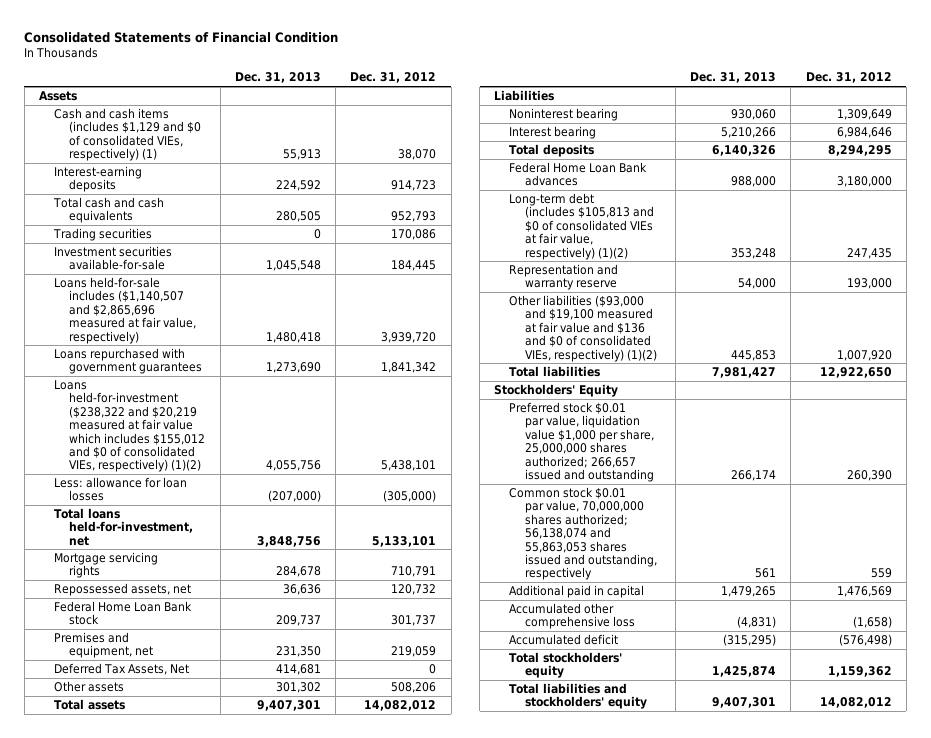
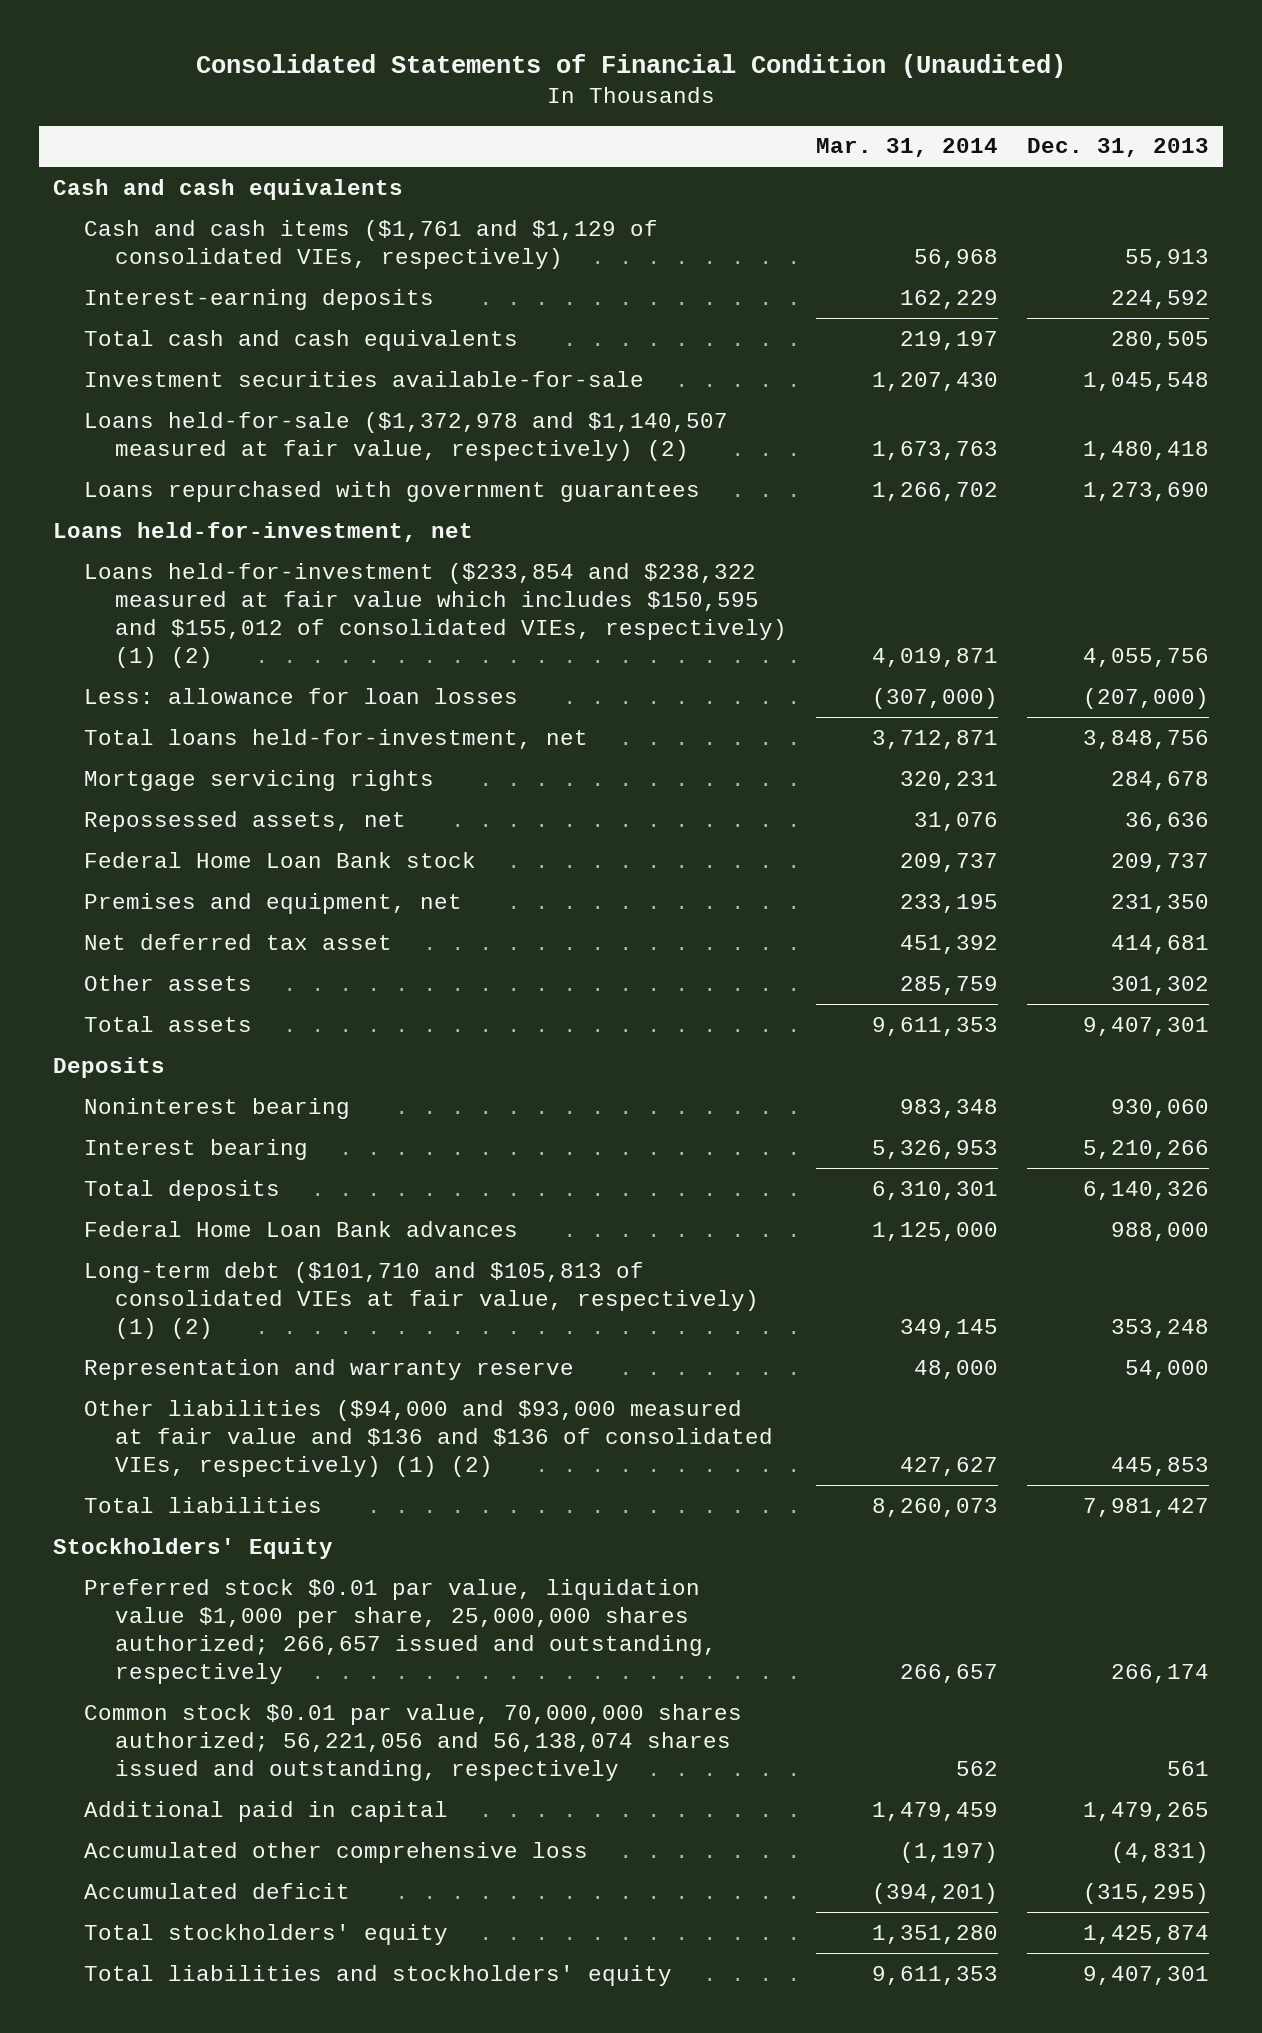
- Consolidated Statements of Financial Condition
+ Consolidated Statements of Financial Condition (Unaudited)
- | Dec. 31, 2013 | Dec. 31, 2012
+ | Mar. 31, 2014 | Dec. 31, 2013
- Assets
- Cash and cash items (includes $1,129 and $0 of consolidated VIEs, respectively) (1) | 55,913 | 38,070
+ Cash and cash equivalents
+ Cash and cash items ($1,761 and $1,129 of consolidated VIEs, respectively) | 56,968 | 55,913
- Trading securities | 0 | 170,086
- Loans held-for-sale includes ($1,140,507 and $2,865,696 measured at fair value, respectively) | 1,480,418 | 3,939,720
+ Loans held-for-sale ($1,372,978 and $1,140,507 measured at fair value, respectively) (2) | 1,673,763 | 1,480,418
- Loans held-for-investment ($238,322 and $20,219 measured at fair value which includes $155,012 and $0 of consolidated VIEs, respectively) (1)(2) | 4,055,756 | 5,438,101
+ Loans held-for-investment, net
+ Loans held-for-investment ($233,854 and $238,322 measured at fair value which includes $150,595 and $155,012 of consolidated VIEs, respectively) (1) (2) | 4,019,871 | 4,055,756
- Deferred Tax Assets, Net | 414,681 | 0
+ Net deferred tax asset | 451,392 | 414,681
- Liabilities
+ Deposits
- Long-term debt (includes $105,813 and $0 of consolidated VIEs at fair value, respectively) (1)(2) | 353,248 | 247,435
+ Long-term debt ($101,710 and $105,813 of consolidated VIEs at fair value, respectively) (1) (2) | 349,145 | 353,248
- Other liabilities ($93,000 and $19,100 measured at fair value and $136 and $0 of consolidated VIEs, respectively) (1)(2) | 445,853 | 1,007,920
+ Other liabilities ($94,000 and $93,000 measured at fair value and $136 and $136 of consolidated VIEs, respectively) (1) (2) | 427,627 | 445,853
- Preferred stock $0.01 par value, liquidation value $1,000 per share, 25,000,000 shares authorized; 266,657 issued and outstanding | 266,174 | 260,390
- Common stock $0.01 par value, 70,000,000 shares authorized; 56,138,074 and 55,863,053 shares issued and outstanding, respectively | 561 | 559
+ Preferred stock $0.01 par value, liquidation value $1,000 per share, 25,000,000 shares authorized; 266,657 issued and outstanding, respectively | 266,657 | 266,174
+ Common stock $0.01 par value, 70,000,000 shares authorized; 56,221,056 and 56,138,074 shares issued and outstanding, respectively | 562 | 561

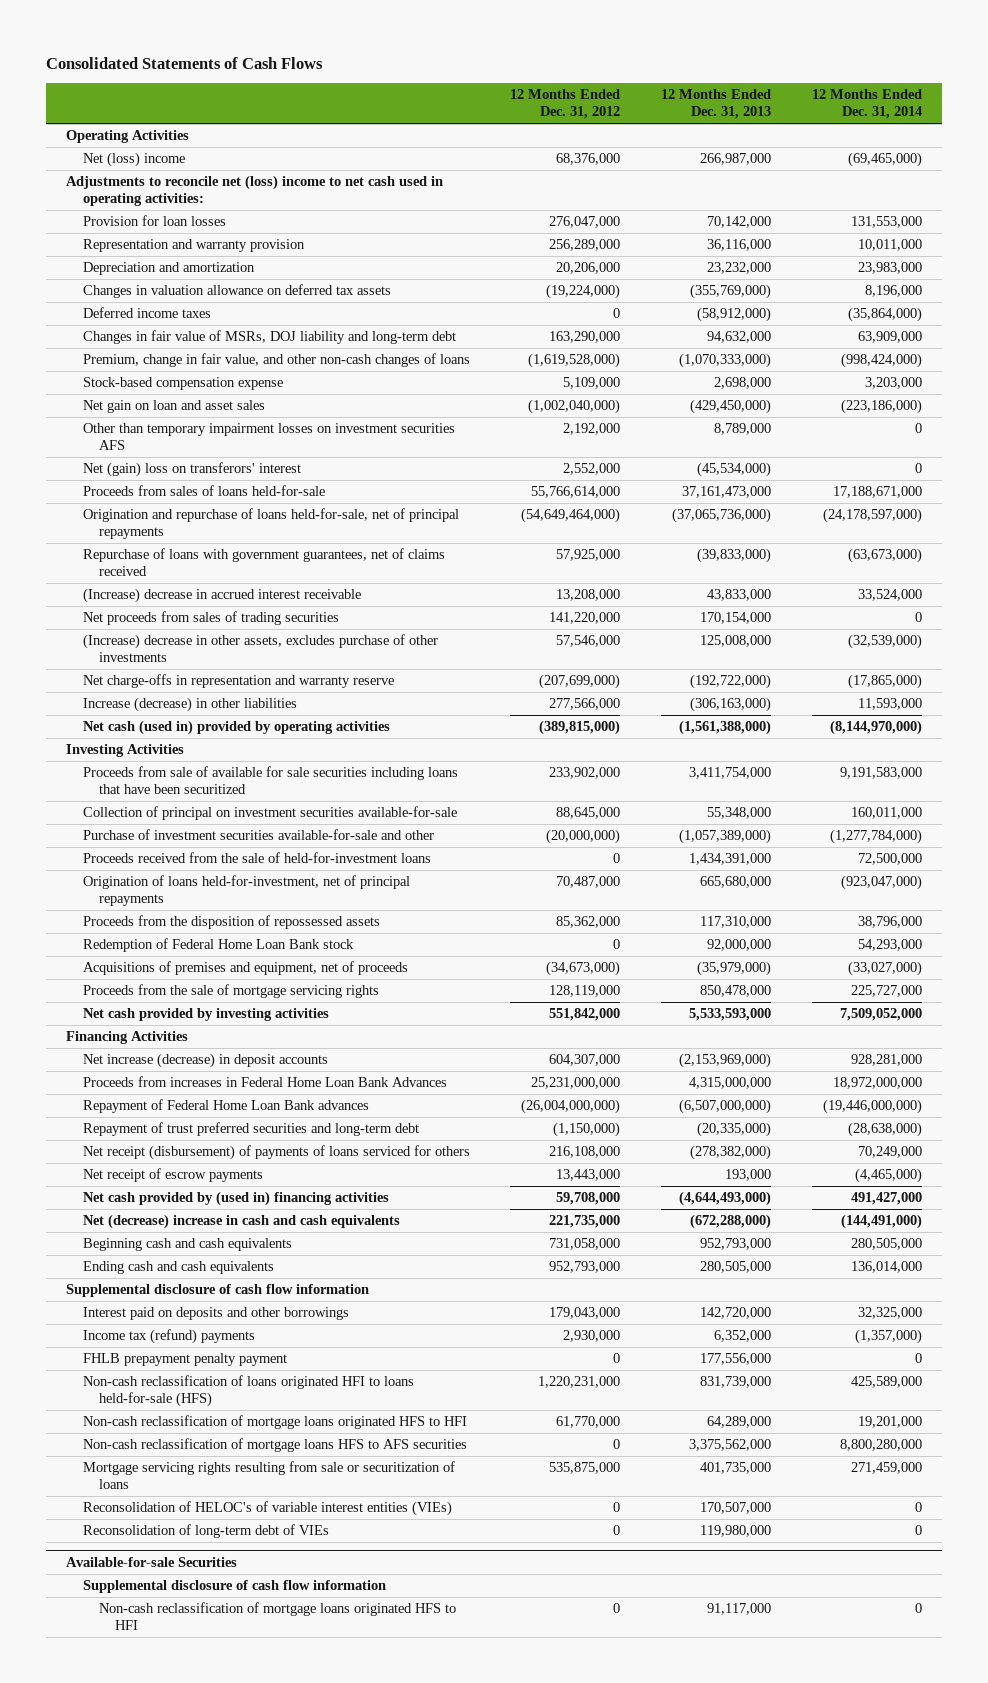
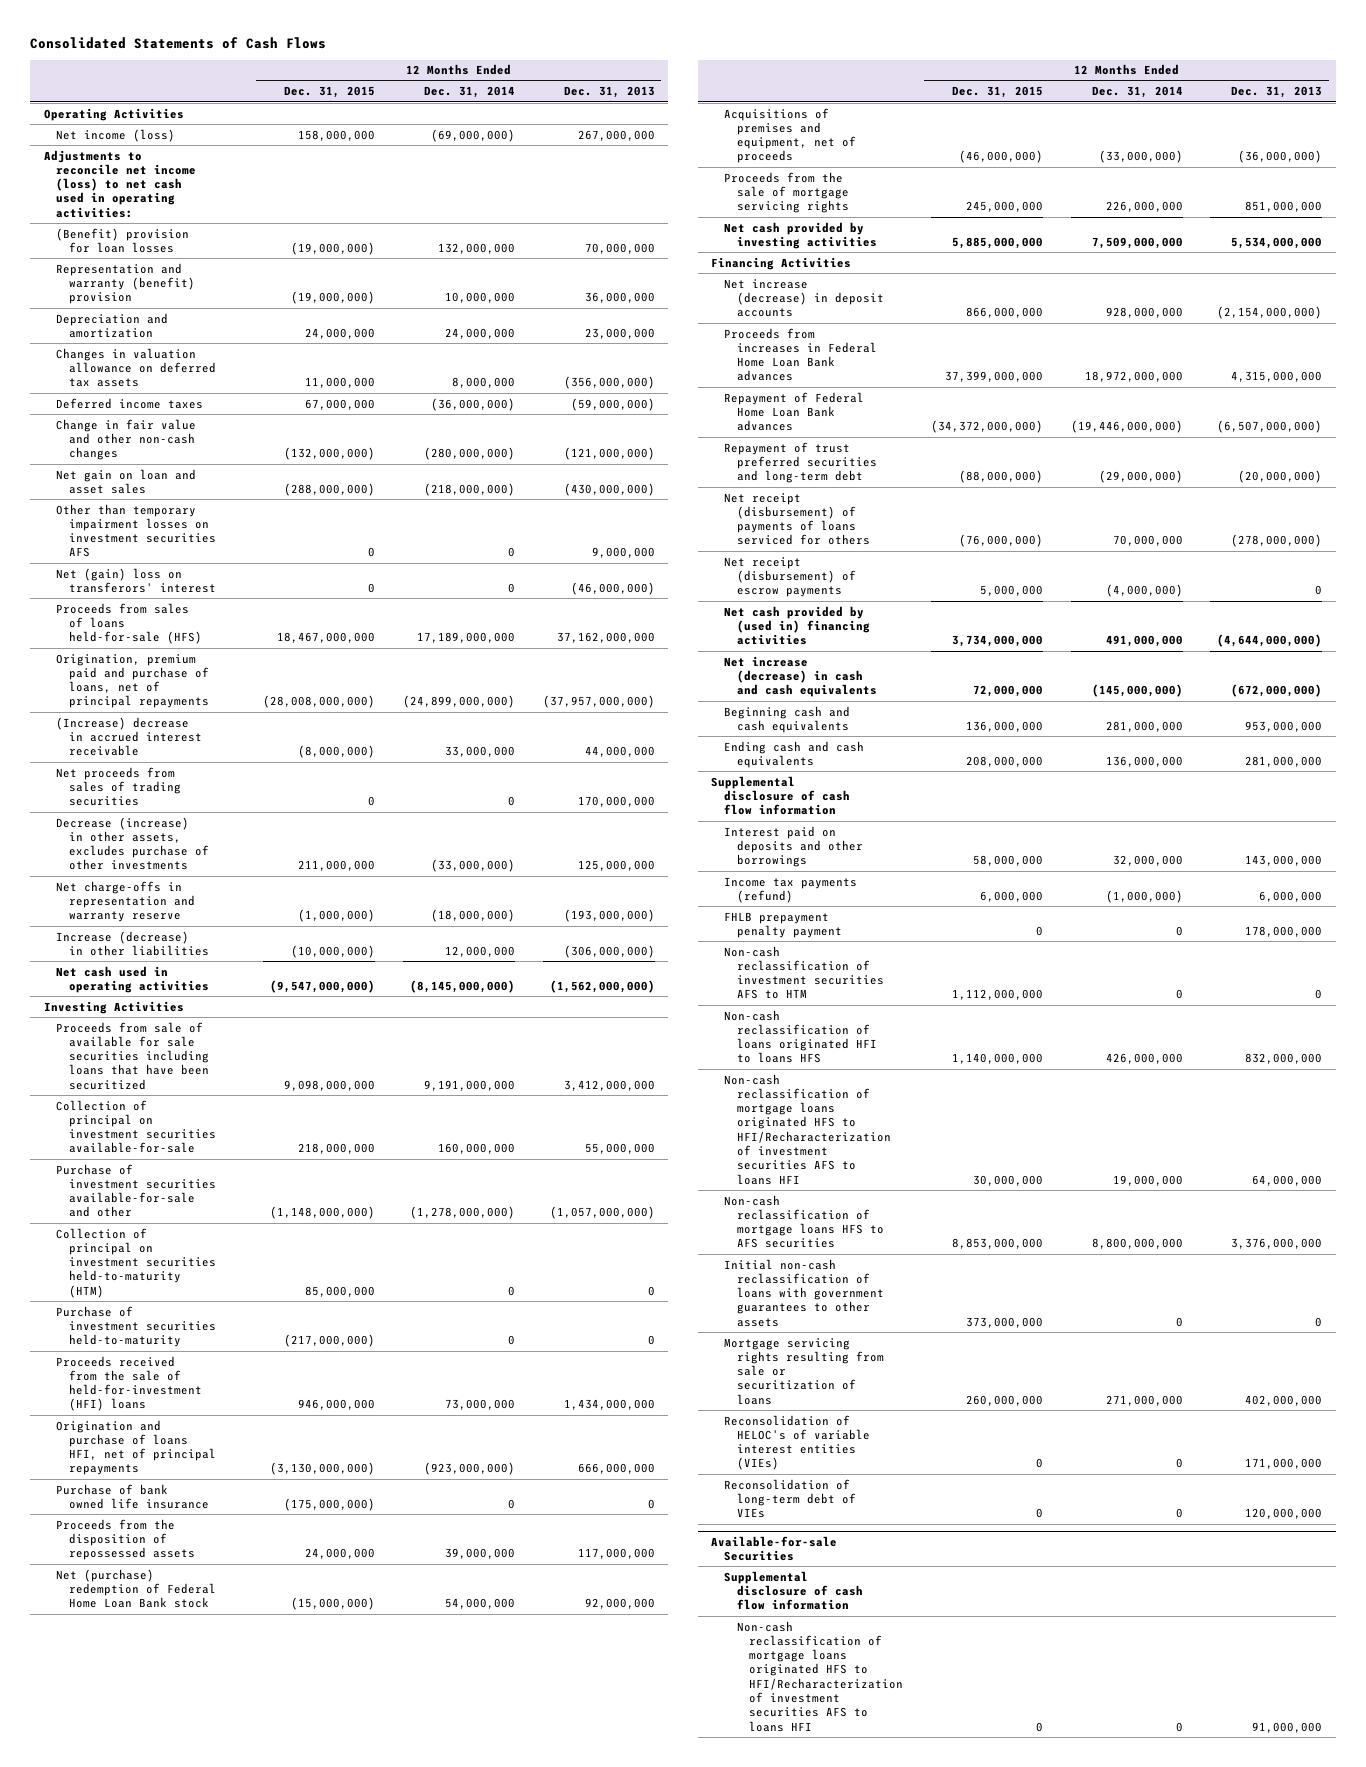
- | 12 Months Ended Dec. 31, 2012 | 12 Months Ended Dec. 31, 2013 | 12 Months Ended Dec. 31, 2014
+ | 12 Months Ended Dec. 31, 2015 | 12 Months Ended Dec. 31, 2014 | 12 Months Ended Dec. 31, 2013
- Net (loss) income | 68,376,000 | 266,987,000 | (69,465,000)
- Adjustments to reconcile net (loss) income to net cash used in operating activities:
- Provision for loan losses | 276,047,000 | 70,142,000 | 131,553,000
- Representation and warranty provision | 256,289,000 | 36,116,000 | 10,011,000
- Depreciation and amortization | 20,206,000 | 23,232,000 | 23,983,000
- Changes in valuation allowance on deferred tax assets | (19,224,000) | (355,769,000) | 8,196,000
- Deferred income taxes | 0 | (58,912,000) | (35,864,000)
- Changes in fair value of MSRs, DOJ liability and long-term debt | 163,290,000 | 94,632,000 | 63,909,000
- Premium, change in fair value, and other non-cash changes of loans | (1,619,528,000) | (1,070,333,000) | (998,424,000)
- Stock-based compensation expense | 5,109,000 | 2,698,000 | 3,203,000
- Net gain on loan and asset sales | (1,002,040,000) | (429,450,000) | (223,186,000)
- Other than temporary impairment losses on investment securities AFS | 2,192,000 | 8,789,000 | 0
- Net (gain) loss on transferors' interest | 2,552,000 | (45,534,000) | 0
- Proceeds from sales of loans held-for-sale | 55,766,614,000 | 37,161,473,000 | 17,188,671,000
- Origination and repurchase of loans held-for-sale, net of principal repayments | (54,649,464,000) | (37,065,736,000) | (24,178,597,000)
- Repurchase of loans with government guarantees, net of claims received | 57,925,000 | (39,833,000) | (63,673,000)
- (Increase) decrease in accrued interest receivable | 13,208,000 | 43,833,000 | 33,524,000
- Net proceeds from sales of trading securities | 141,220,000 | 170,154,000 | 0
- (Increase) decrease in other assets, excludes purchase of other investments | 57,546,000 | 125,008,000 | (32,539,000)
- Net charge-offs in representation and warranty reserve | (207,699,000) | (192,722,000) | (17,865,000)
- Increase (decrease) in other liabilities | 277,566,000 | (306,163,000) | 11,593,000
- Net cash (used in) provided by operating activities | (389,815,000) | (1,561,388,000) | (8,144,970,000)
+ Net income (loss) | 158,000,000 | (69,000,000) | 267,000,000
+ Adjustments to reconcile net income (loss) to net cash used in operating activities:
+ (Benefit) provision for loan losses | (19,000,000) | 132,000,000 | 70,000,000
+ Representation and warranty (benefit) provision | (19,000,000) | 10,000,000 | 36,000,000
+ Depreciation and amortization | 24,000,000 | 24,000,000 | 23,000,000
+ Changes in valuation allowance on deferred tax assets | 11,000,000 | 8,000,000 | (356,000,000)
+ Deferred income taxes | 67,000,000 | (36,000,000) | (59,000,000)
+ Change in fair value and other non-cash changes | (132,000,000) | (280,000,000) | (121,000,000)
+ Net gain on loan and asset sales | (288,000,000) | (218,000,000) | (430,000,000)
+ Other than temporary impairment losses on investment securities AFS | 0 | 0 | 9,000,000
+ Net (gain) loss on transferors' interest | 0 | 0 | (46,000,000)
+ Proceeds from sales of loans held-for-sale (HFS) | 18,467,000,000 | 17,189,000,000 | 37,162,000,000
+ Origination, premium paid and purchase of loans, net of principal repayments | (28,008,000,000) | (24,899,000,000) | (37,957,000,000)
+ (Increase) decrease in accrued interest receivable | (8,000,000) | 33,000,000 | 44,000,000
+ Net proceeds from sales of trading securities | 0 | 0 | 170,000,000
+ Decrease (increase) in other assets, excludes purchase of other investments | 211,000,000 | (33,000,000) | 125,000,000
+ Net charge-offs in representation and warranty reserve | (1,000,000) | (18,000,000) | (193,000,000)
+ Increase (decrease) in other liabilities | (10,000,000) | 12,000,000 | (306,000,000)
+ Net cash used in operating activities | (9,547,000,000) | (8,145,000,000) | (1,562,000,000)
- Proceeds from sale of available for sale securities including loans that have been securitized | 233,902,000 | 3,411,754,000 | 9,191,583,000
- Collection of principal on investment securities available-for-sale | 88,645,000 | 55,348,000 | 160,011,000
- Purchase of investment securities available-for-sale and other | (20,000,000) | (1,057,389,000) | (1,277,784,000)
- Proceeds received from the sale of held-for-investment loans | 0 | 1,434,391,000 | 72,500,000
- Origination of loans held-for-investment, net of principal repayments | 70,487,000 | 665,680,000 | (923,047,000)
- Proceeds from the disposition of repossessed assets | 85,362,000 | 117,310,000 | 38,796,000
- Redemption of Federal Home Loan Bank stock | 0 | 92,000,000 | 54,293,000
- Acquisitions of premises and equipment, net of proceeds | (34,673,000) | (35,979,000) | (33,027,000)
- Proceeds from the sale of mortgage servicing rights | 128,119,000 | 850,478,000 | 225,727,000
- Net cash provided by investing activities | 551,842,000 | 5,533,593,000 | 7,509,052,000
+ Proceeds from sale of available for sale securities including loans that have been securitized | 9,098,000,000 | 9,191,000,000 | 3,412,000,000
+ Collection of principal on investment securities available-for-sale | 218,000,000 | 160,000,000 | 55,000,000
+ Purchase of investment securities available-for-sale and other | (1,148,000,000) | (1,278,000,000) | (1,057,000,000)
+ Collection of principal on investment securities held-to-maturity (HTM) | 85,000,000 | 0 | 0
+ Purchase of investment securities held-to-maturity | (217,000,000) | 0 | 0
+ Proceeds received from the sale of held-for-investment (HFI) loans | 946,000,000 | 73,000,000 | 1,434,000,000
+ Origination and purchase of loans HFI, net of principal repayments | (3,130,000,000) | (923,000,000) | 666,000,000
+ Purchase of bank owned life insurance | (175,000,000) | 0 | 0
+ Proceeds from the disposition of repossessed assets | 24,000,000 | 39,000,000 | 117,000,000
+ Net (purchase) redemption of Federal Home Loan Bank stock | (15,000,000) | 54,000,000 | 92,000,000
+ Acquisitions of premises and equipment, net of proceeds | (46,000,000) | (33,000,000) | (36,000,000)
+ Proceeds from the sale of mortgage servicing rights | 245,000,000 | 226,000,000 | 851,000,000
+ Net cash provided by investing activities | 5,885,000,000 | 7,509,000,000 | 5,534,000,000
- Net increase (decrease) in deposit accounts | 604,307,000 | (2,153,969,000) | 928,281,000
- Proceeds from increases in Federal Home Loan Bank Advances | 25,231,000,000 | 4,315,000,000 | 18,972,000,000
+ Net increase (decrease) in deposit accounts | 866,000,000 | 928,000,000 | (2,154,000,000)
+ Proceeds from increases in Federal Home Loan Bank advances | 37,399,000,000 | 18,972,000,000 | 4,315,000,000
- Repayment of trust preferred securities and long-term debt | (1,150,000) | (20,335,000) | (28,638,000)
- Net receipt (disbursement) of payments of loans serviced for others | 216,108,000 | (278,382,000) | 70,249,000
- Net receipt of escrow payments | 13,443,000 | 193,000 | (4,465,000)
- Net cash provided by (used in) financing activities | 59,708,000 | (4,644,493,000) | 491,427,000
- Net (decrease) increase in cash and cash equivalents | 221,735,000 | (672,288,000) | (144,491,000)
- Beginning cash and cash equivalents | 731,058,000 | 952,793,000 | 280,505,000
- Ending cash and cash equivalents | 952,793,000 | 280,505,000 | 136,014,000
+ Repayment of trust preferred securities and long-term debt | (88,000,000) | (29,000,000) | (20,000,000)
+ Net receipt (disbursement) of payments of loans serviced for others | (76,000,000) | 70,000,000 | (278,000,000)
+ Net receipt (disbursement) of escrow payments | 5,000,000 | (4,000,000) | 0
+ Net cash provided by (used in) financing activities | 3,734,000,000 | 491,000,000 | (4,644,000,000)
+ Net increase (decrease) in cash and cash equivalents | 72,000,000 | (145,000,000) | (672,000,000)
+ Beginning cash and cash equivalents | 136,000,000 | 281,000,000 | 953,000,000
+ Ending cash and cash equivalents | 208,000,000 | 136,000,000 | 281,000,000
- Interest paid on deposits and other borrowings | 179,043,000 | 142,720,000 | 32,325,000
- Income tax (refund) payments | 2,930,000 | 6,352,000 | (1,357,000)
- FHLB prepayment penalty payment | 0 | 177,556,000 | 0
- Non-cash reclassification of loans originated HFI to loans held-for-sale (HFS) | 1,220,231,000 | 831,739,000 | 425,589,000
- Non-cash reclassification of mortgage loans originated HFS to HFI | 61,770,000 | 64,289,000 | 19,201,000
- Non-cash reclassification of mortgage loans HFS to AFS securities | 0 | 3,375,562,000 | 8,800,280,000
- Mortgage servicing rights resulting from sale or securitization of loans | 535,875,000 | 401,735,000 | 271,459,000
- Reconsolidation of HELOC's of variable interest entities (VIEs) | 0 | 170,507,000 | 0
- Reconsolidation of long-term debt of VIEs | 0 | 119,980,000 | 0
+ Interest paid on deposits and other borrowings | 58,000,000 | 32,000,000 | 143,000,000
+ Income tax payments (refund) | 6,000,000 | (1,000,000) | 6,000,000
+ FHLB prepayment penalty payment | 0 | 0 | 178,000,000
+ Non-cash reclassification of investment securities AFS to HTM | 1,112,000,000 | 0 | 0
+ Non-cash reclassification of loans originated HFI to loans HFS | 1,140,000,000 | 426,000,000 | 832,000,000
+ Non-cash reclassification of mortgage loans originated HFS to HFI/Recharacterization of investment securities AFS to loans HFI | 30,000,000 | 19,000,000 | 64,000,000
+ Non-cash reclassification of mortgage loans HFS to AFS securities | 8,853,000,000 | 8,800,000,000 | 3,376,000,000
+ Initial non-cash reclassification of loans with government guarantees to other assets | 373,000,000 | 0 | 0
+ Mortgage servicing rights resulting from sale or securitization of loans | 260,000,000 | 271,000,000 | 402,000,000
+ Reconsolidation of HELOC's of variable interest entities (VIEs) | 0 | 0 | 171,000,000
+ Reconsolidation of long-term debt of VIEs | 0 | 0 | 120,000,000
@ Available-for-sale Securities
- Non-cash reclassification of mortgage loans originated HFS to HFI | 0 | 91,117,000 | 0
+ Non-cash reclassification of mortgage loans originated HFS to HFI/Recharacterization of investment securities AFS to loans HFI | 0 | 0 | 91,000,000

